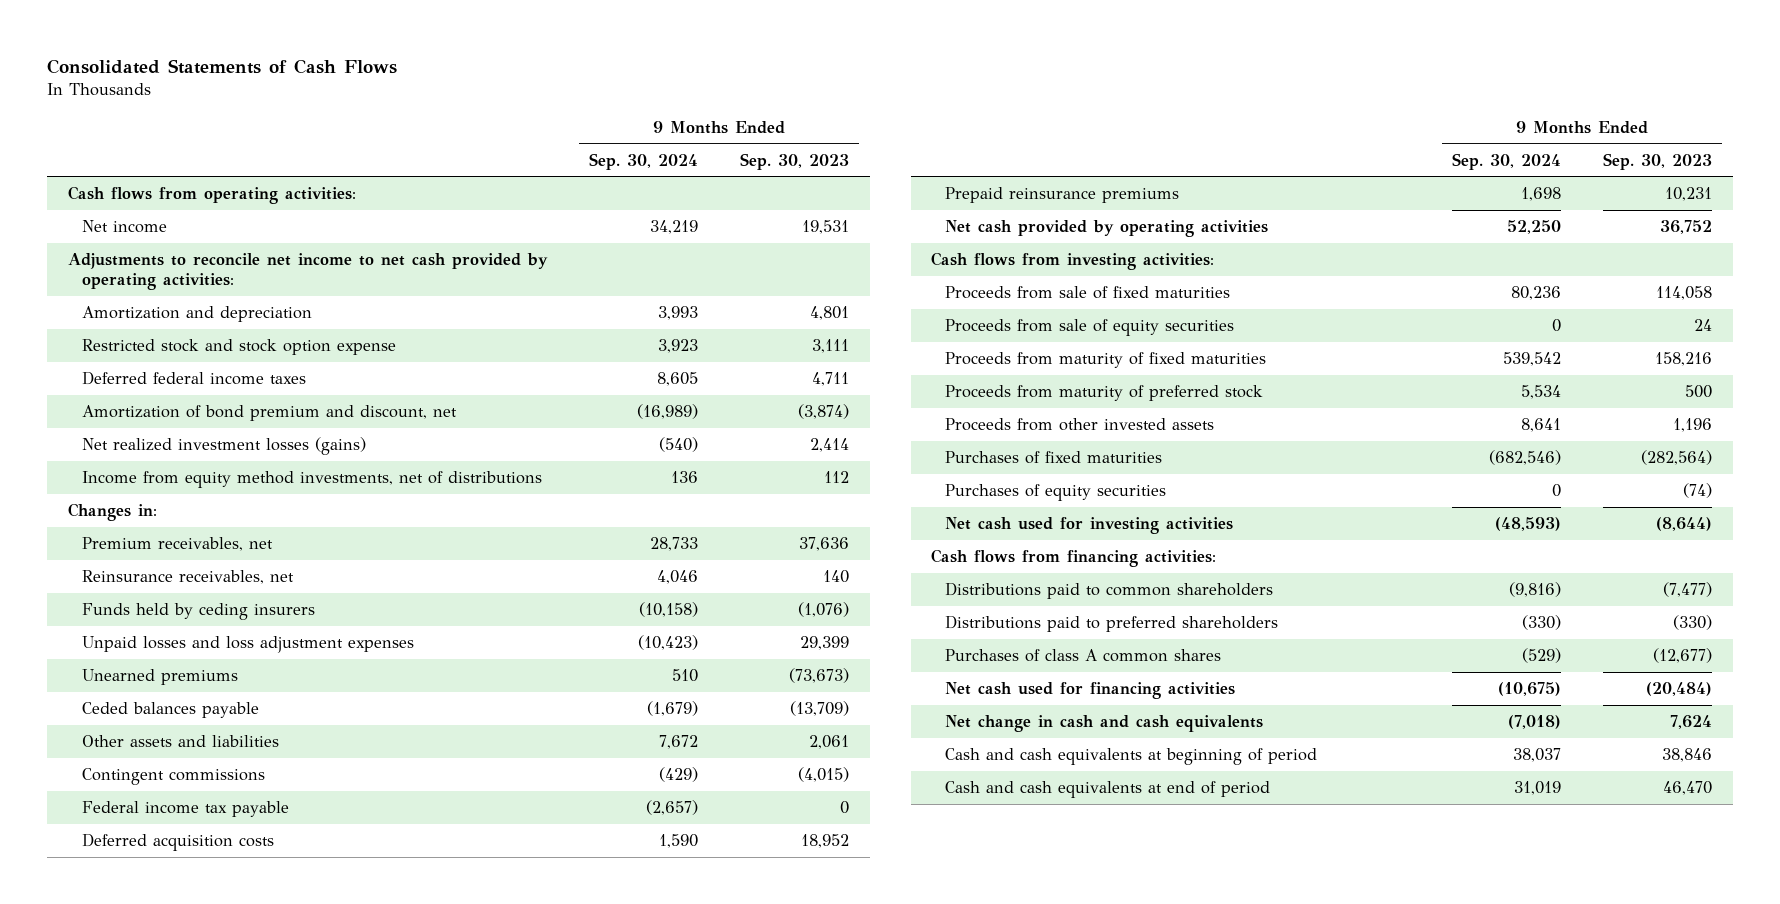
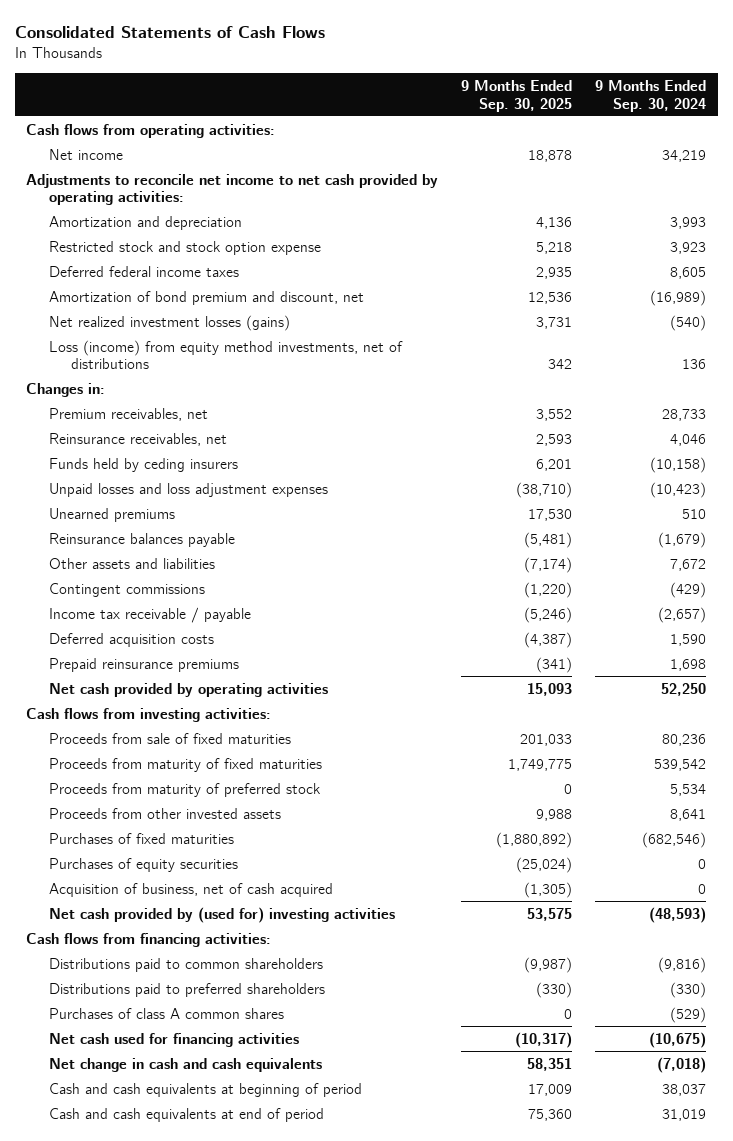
- | 9 Months Ended Sep. 30, 2024 | 9 Months Ended Sep. 30, 2023
+ | 9 Months Ended Sep. 30, 2025 | 9 Months Ended Sep. 30, 2024
- Income from equity method investments, net of distributions | 136 | 112
+ Loss (income) from equity method investments, net of distributions | 342 | 136
- Ceded balances payable | (1,679) | (13,709)
+ Reinsurance balances payable | (5,481) | (1,679)
- Federal income tax payable | (2,657) | 0
+ Income tax receivable / payable | (5,246) | (2,657)
- Proceeds from sale of equity securities | 0 | 24
- Net cash used for investing activities | (48,593) | (8,644)
+ Acquisition of business, net of cash acquired | (1,305) | 0
+ Net cash provided by (used for) investing activities | 53,575 | (48,593)

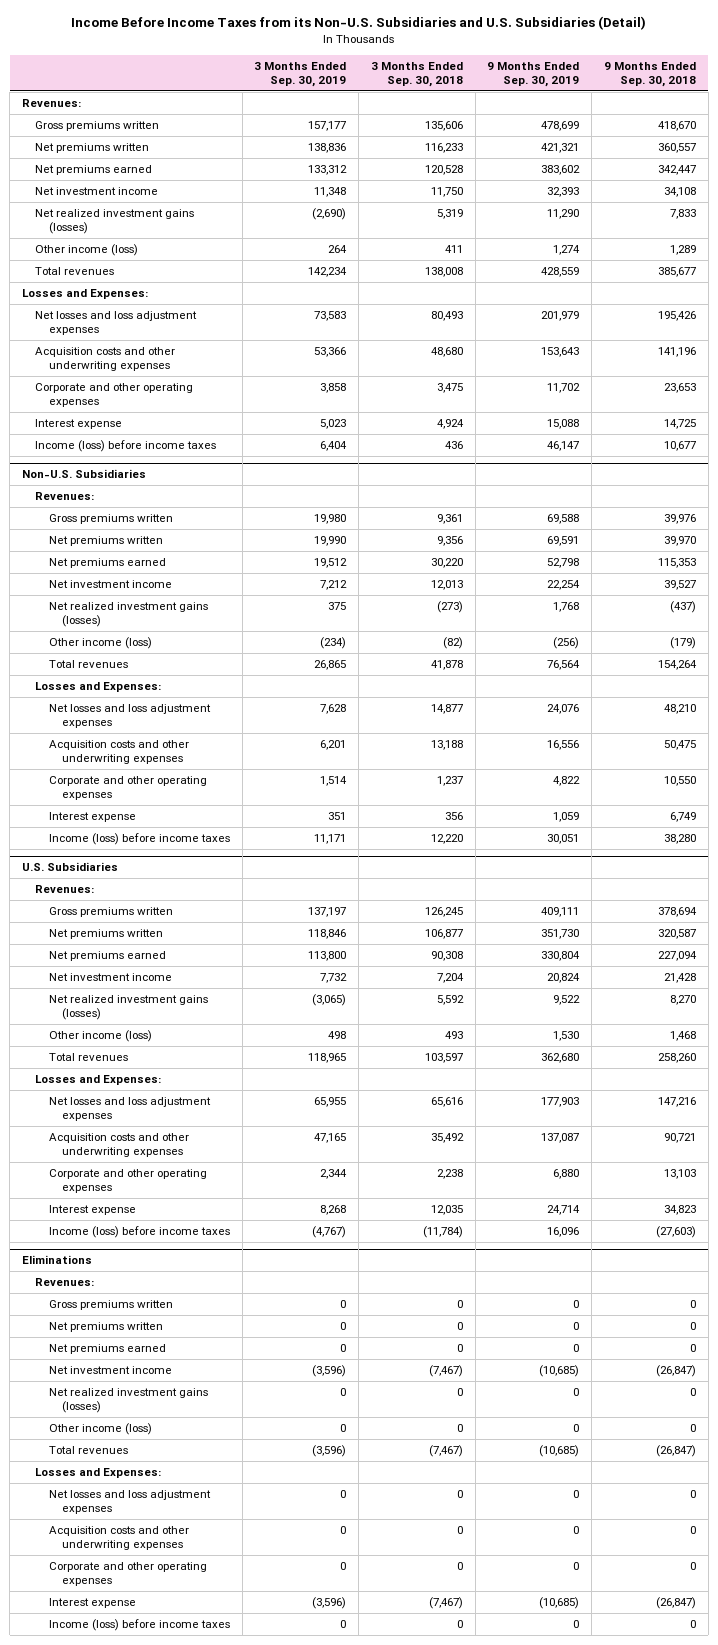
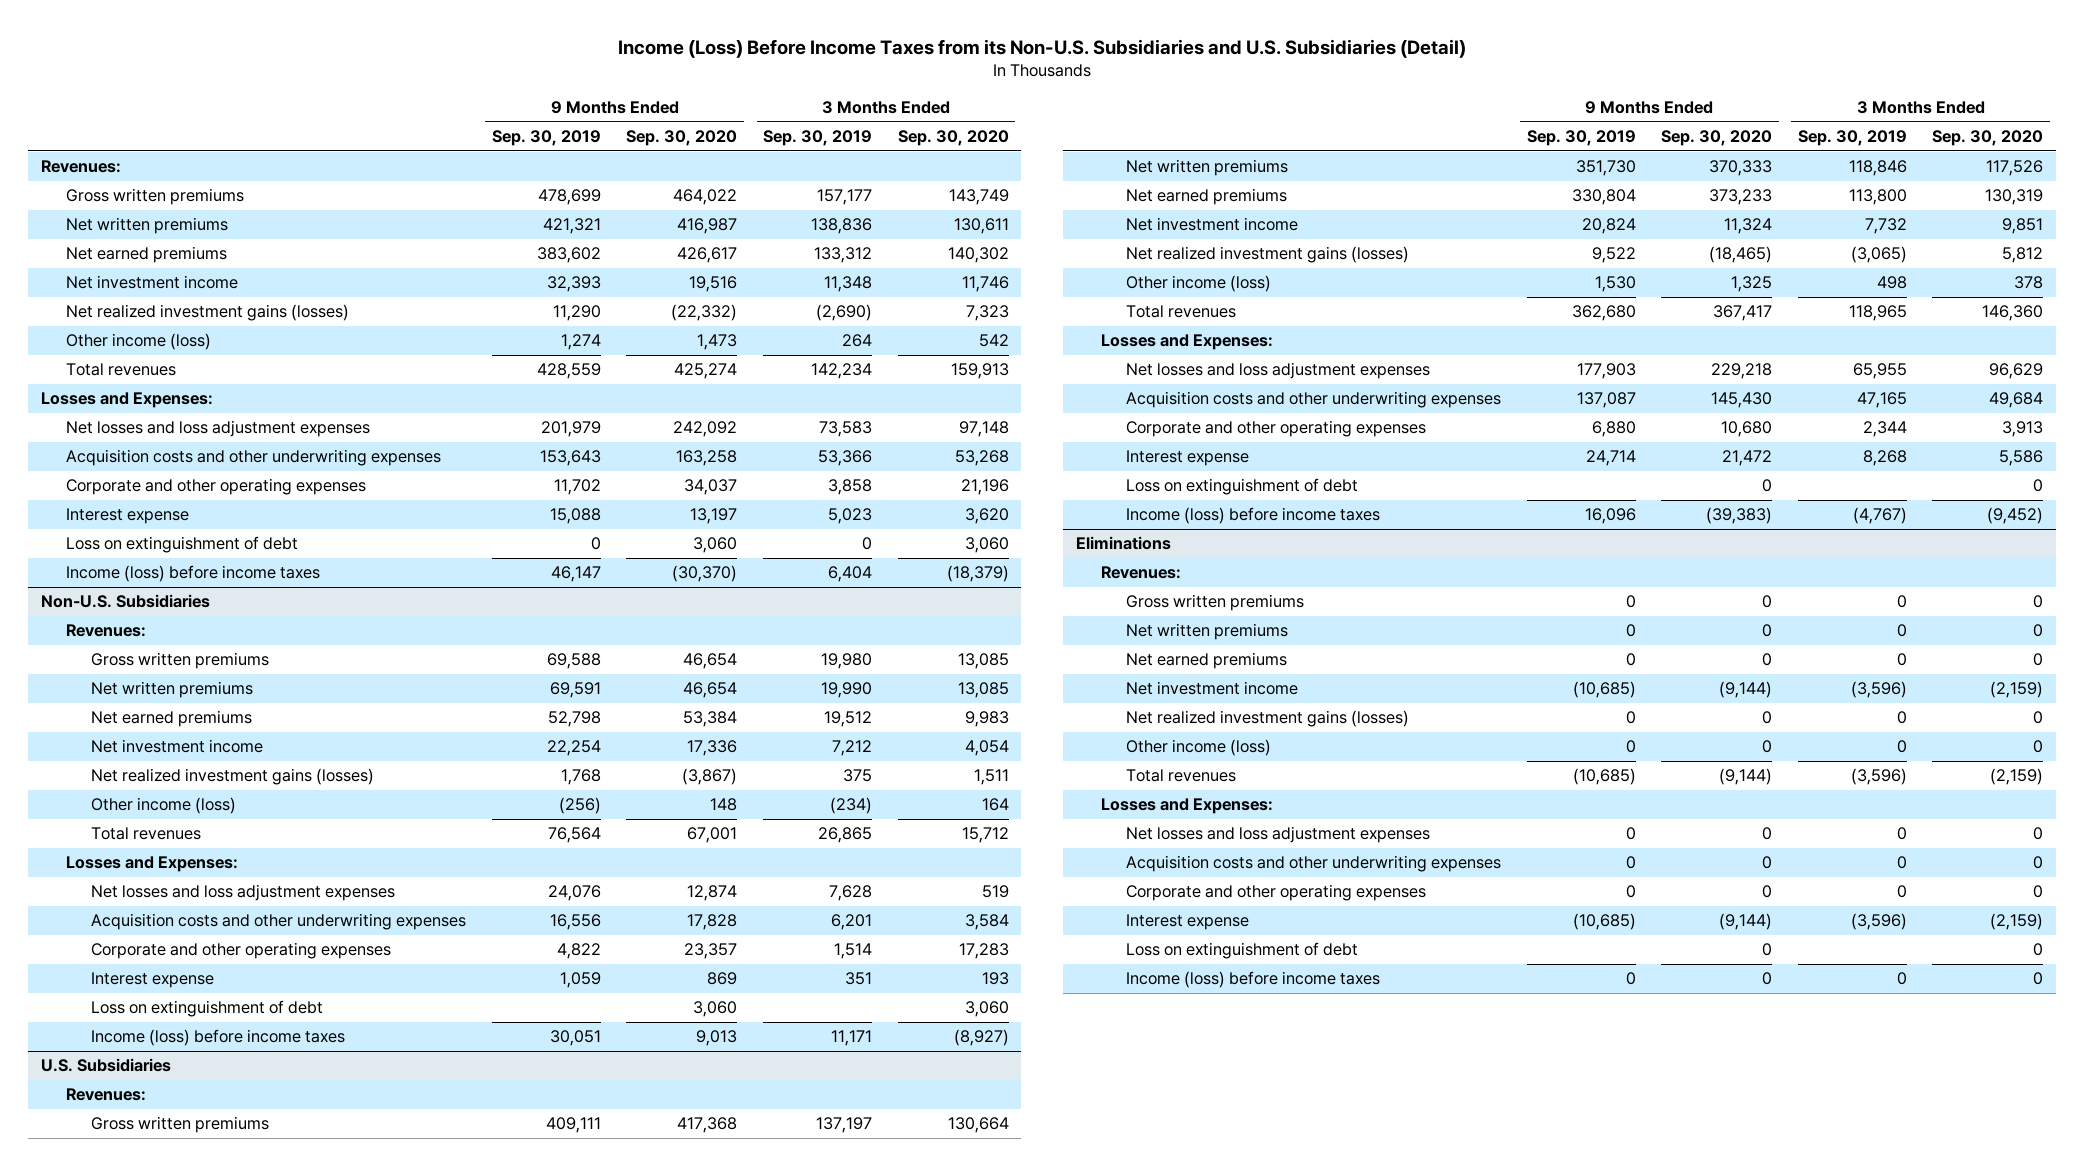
- Income Before Income Taxes from its Non-U.S. Subsidiaries and U.S. Subsidiaries (Detail)
+ Income (Loss) Before Income Taxes from its Non-U.S. Subsidiaries and U.S. Subsidiaries (Detail)
- | 3 Months Ended Sep. 30, 2019 | 3 Months Ended Sep. 30, 2018 | 9 Months Ended Sep. 30, 2019 | 9 Months Ended Sep. 30, 2018
+ | 9 Months Ended Sep. 30, 2019 | 9 Months Ended Sep. 30, 2020 | 3 Months Ended Sep. 30, 2019 | 3 Months Ended Sep. 30, 2020
- Gross premiums written | 157,177 | 135,606 | 478,699 | 418,670
- Net premiums written | 138,836 | 116,233 | 421,321 | 360,557
- Net premiums earned | 133,312 | 120,528 | 383,602 | 342,447
+ Gross written premiums | 478,699 | 464,022 | 157,177 | 143,749
+ Net written premiums | 421,321 | 416,987 | 138,836 | 130,611
+ Net earned premiums | 383,602 | 426,617 | 133,312 | 140,302
+ Loss on extinguishment of debt | 0 | 3,060 | 0 | 3,060
@ Non-U.S. Subsidiaries
- Gross premiums written | 19,980 | 9,361 | 69,588 | 39,976
- Net premiums written | 19,990 | 9,356 | 69,591 | 39,970
- Net premiums earned | 19,512 | 30,220 | 52,798 | 115,353
+ Gross written premiums | 69,588 | 46,654 | 19,980 | 13,085
+ Net written premiums | 69,591 | 46,654 | 19,990 | 13,085
+ Net earned premiums | 52,798 | 53,384 | 19,512 | 9,983
+ Loss on extinguishment of debt | | 3,060 | | 3,060
@ U.S. Subsidiaries
- Gross premiums written | 137,197 | 126,245 | 409,111 | 378,694
- Net premiums written | 118,846 | 106,877 | 351,730 | 320,587
- Net premiums earned | 113,800 | 90,308 | 330,804 | 227,094
+ Gross written premiums | 409,111 | 417,368 | 137,197 | 130,664
+ Net written premiums | 351,730 | 370,333 | 118,846 | 117,526
+ Net earned premiums | 330,804 | 373,233 | 113,800 | 130,319
+ Loss on extinguishment of debt | | 0 | | 0
@ Eliminations
- Gross premiums written | 0 | 0 | 0 | 0
- Net premiums written | 0 | 0 | 0 | 0
- Net premiums earned | 0 | 0 | 0 | 0
+ Gross written premiums | 0 | 0 | 0 | 0
+ Net written premiums | 0 | 0 | 0 | 0
+ Net earned premiums | 0 | 0 | 0 | 0
+ Loss on extinguishment of debt | | 0 | | 0

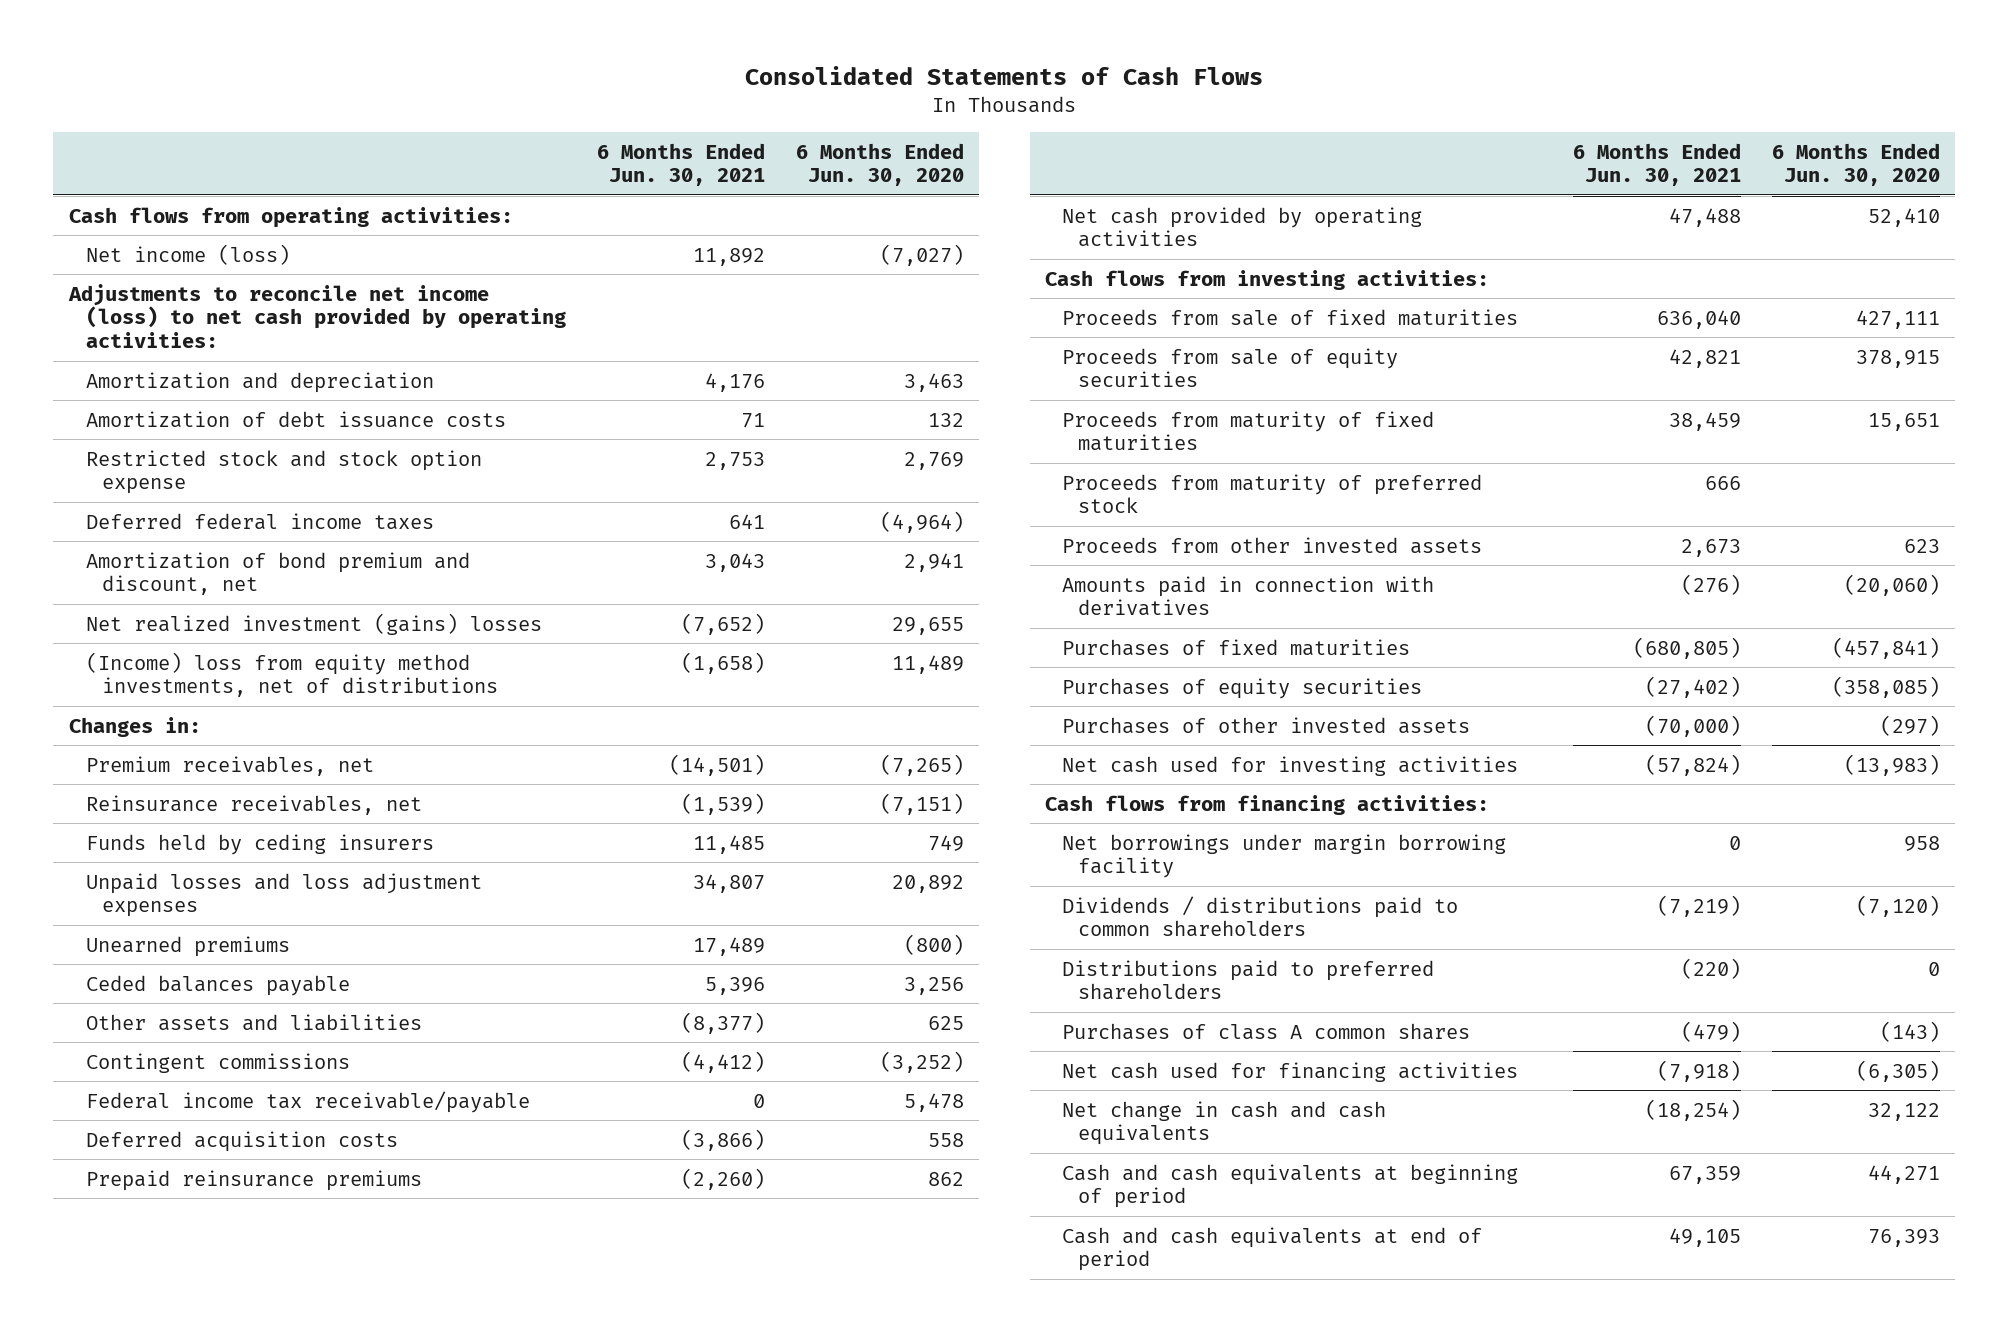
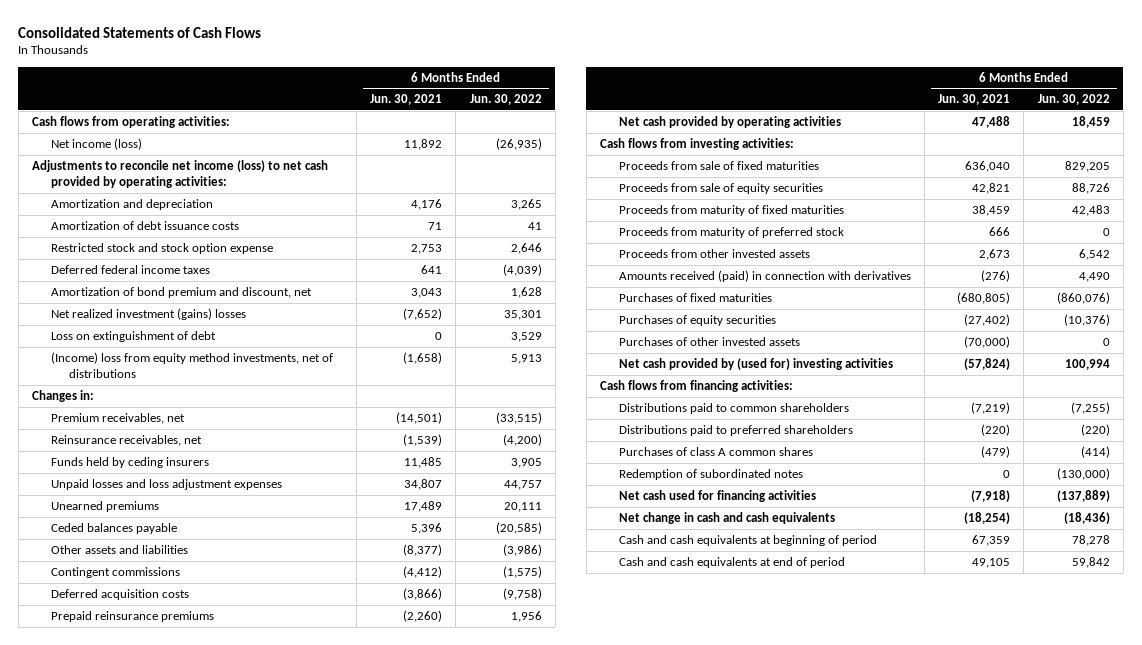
- | 6 Months Ended Jun. 30, 2021 | 6 Months Ended Jun. 30, 2020
+ | 6 Months Ended Jun. 30, 2021 | 6 Months Ended Jun. 30, 2022
+ Loss on extinguishment of debt | 0 | 3,529
- Federal income tax receivable/payable | 0 | 5,478
- Amounts paid in connection with derivatives | (276) | (20,060)
+ Amounts received (paid) in connection with derivatives | (276) | 4,490
- Net cash used for investing activities | (57,824) | (13,983)
+ Net cash provided by (used for) investing activities | (57,824) | 100,994
- Net borrowings under margin borrowing facility | 0 | 958
- Dividends / distributions paid to common shareholders | (7,219) | (7,120)
+ Distributions paid to common shareholders | (7,219) | (7,255)
+ Redemption of subordinated notes | 0 | (130,000)

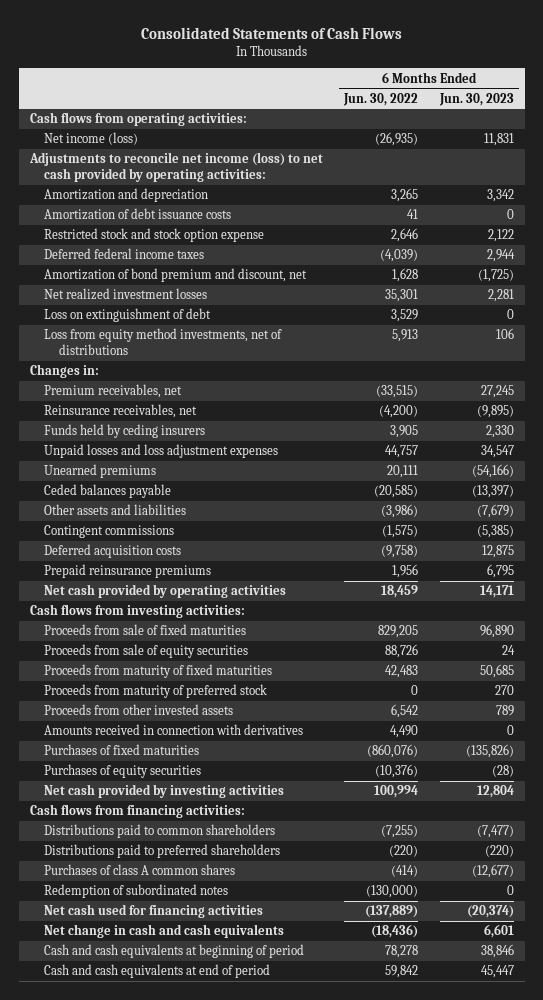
- | 6 Months Ended Jun. 30, 2021 | 6 Months Ended Jun. 30, 2022
+ | 6 Months Ended Jun. 30, 2022 | 6 Months Ended Jun. 30, 2023
- Net realized investment (gains) losses | (7,652) | 35,301
+ Net realized investment losses | 35,301 | 2,281
- (Income) loss from equity method investments, net of distributions | (1,658) | 5,913
+ Loss from equity method investments, net of distributions | 5,913 | 106
- Amounts received (paid) in connection with derivatives | (276) | 4,490
+ Amounts received in connection with derivatives | 4,490 | 0
- Purchases of other invested assets | (70,000) | 0
- Net cash provided by (used for) investing activities | (57,824) | 100,994
+ Net cash provided by investing activities | 100,994 | 12,804

